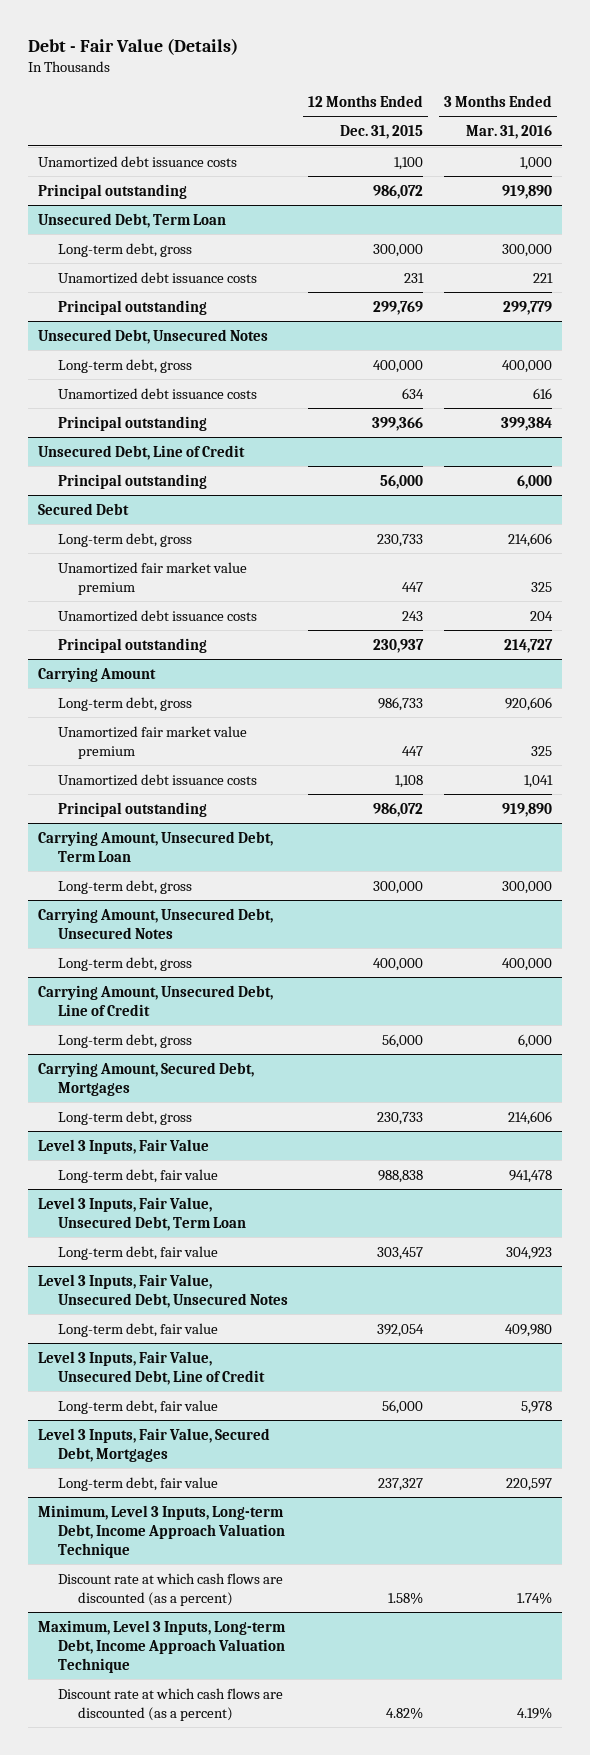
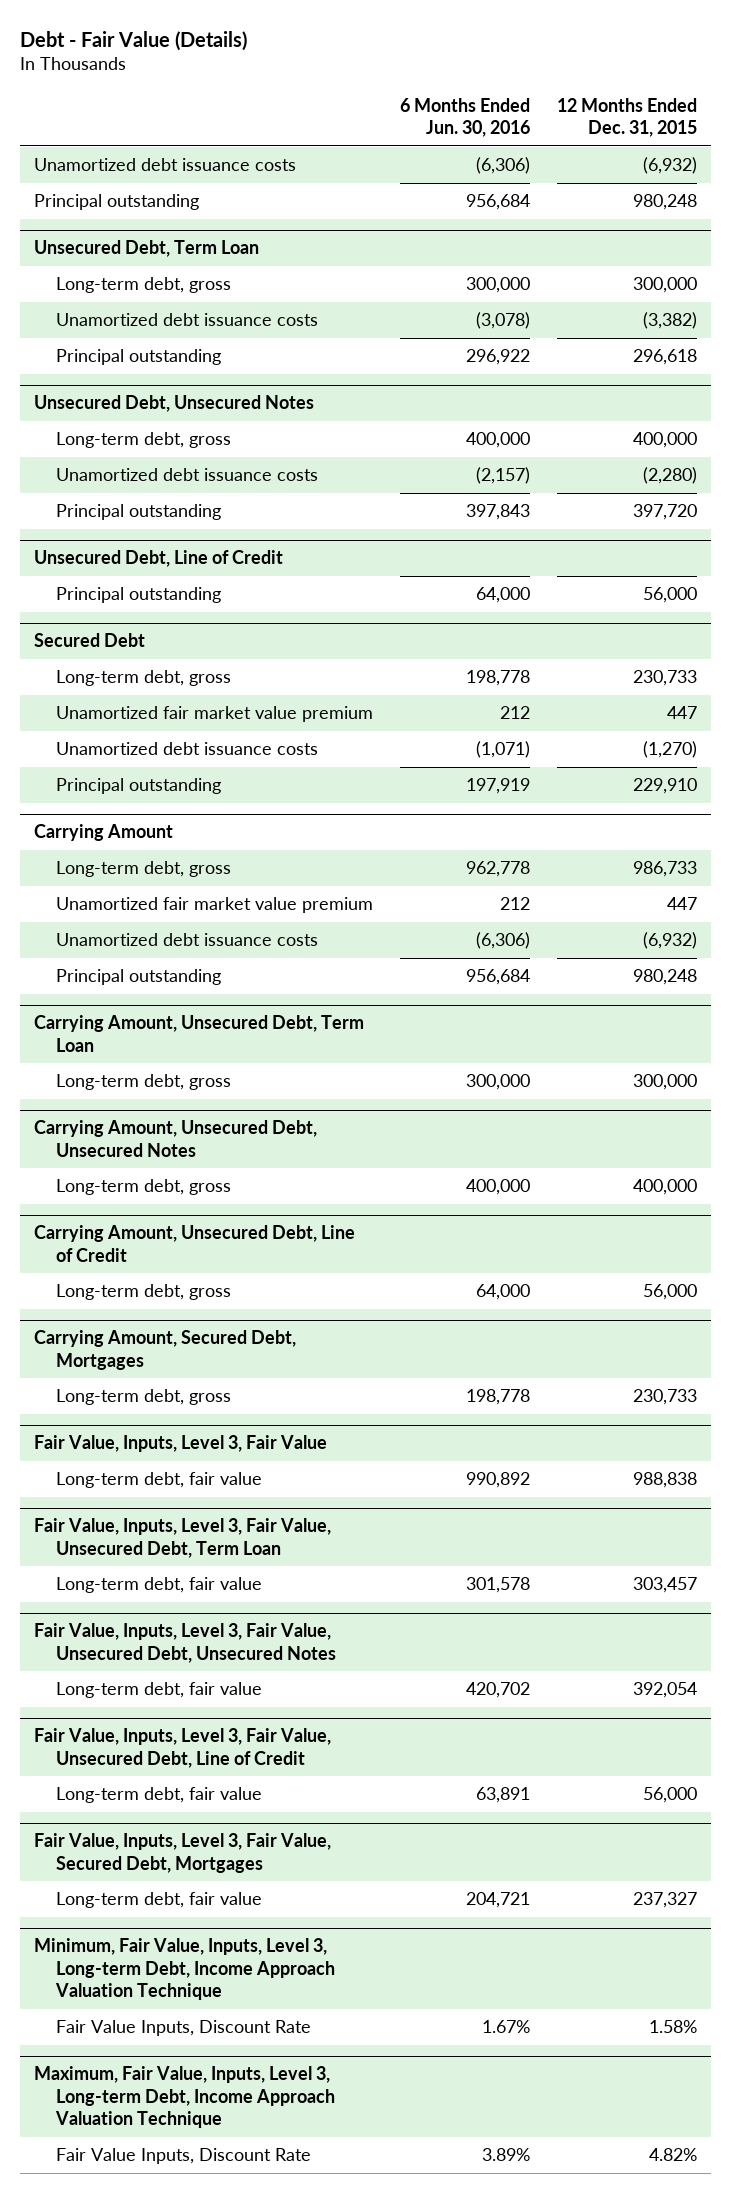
- | 12 Months Ended Dec. 31, 2015 | 3 Months Ended Mar. 31, 2016
+ | 6 Months Ended Jun. 30, 2016 | 12 Months Ended Dec. 31, 2015
- Unamortized debt issuance costs | 1,100 | 1,000
- Principal outstanding | 986,072 | 919,890
+ Unamortized debt issuance costs | (6,306) | (6,932)
+ Principal outstanding | 956,684 | 980,248
@ Unsecured Debt, Term Loan
- Unamortized debt issuance costs | 231 | 221
- Principal outstanding | 299,769 | 299,779
+ Unamortized debt issuance costs | (3,078) | (3,382)
+ Principal outstanding | 296,922 | 296,618
@ Unsecured Debt, Unsecured Notes
- Unamortized debt issuance costs | 634 | 616
- Principal outstanding | 399,366 | 399,384
+ Unamortized debt issuance costs | (2,157) | (2,280)
+ Principal outstanding | 397,843 | 397,720
@ Secured Debt
- Unamortized debt issuance costs | 243 | 204
- Principal outstanding | 230,937 | 214,727
+ Unamortized debt issuance costs | (1,071) | (1,270)
+ Principal outstanding | 197,919 | 229,910
@ Carrying Amount
- Unamortized debt issuance costs | 1,108 | 1,041
- Principal outstanding | 986,072 | 919,890
+ Unamortized debt issuance costs | (6,306) | (6,932)
+ Principal outstanding | 956,684 | 980,248
- Level 3 Inputs, Fair Value
+ Fair Value, Inputs, Level 3, Fair Value
- Level 3 Inputs, Fair Value, Unsecured Debt, Term Loan
+ Fair Value, Inputs, Level 3, Fair Value, Unsecured Debt, Term Loan
- Level 3 Inputs, Fair Value, Unsecured Debt, Unsecured Notes
+ Fair Value, Inputs, Level 3, Fair Value, Unsecured Debt, Unsecured Notes
- Level 3 Inputs, Fair Value, Unsecured Debt, Line of Credit
+ Fair Value, Inputs, Level 3, Fair Value, Unsecured Debt, Line of Credit
- Level 3 Inputs, Fair Value, Secured Debt, Mortgages
+ Fair Value, Inputs, Level 3, Fair Value, Secured Debt, Mortgages
- Minimum, Level 3 Inputs, Long-term Debt, Income Approach Valuation Technique
- Discount rate at which cash flows are discounted (as a percent) | 1.58% | 1.74%
- Maximum, Level 3 Inputs, Long-term Debt, Income Approach Valuation Technique
- Discount rate at which cash flows are discounted (as a percent) | 4.82% | 4.19%
+ Minimum, Fair Value, Inputs, Level 3, Long-term Debt, Income Approach Valuation Technique
+ Fair Value Inputs, Discount Rate | 1.67% | 1.58%
+ Maximum, Fair Value, Inputs, Level 3, Long-term Debt, Income Approach Valuation Technique
+ Fair Value Inputs, Discount Rate | 3.89% | 4.82%

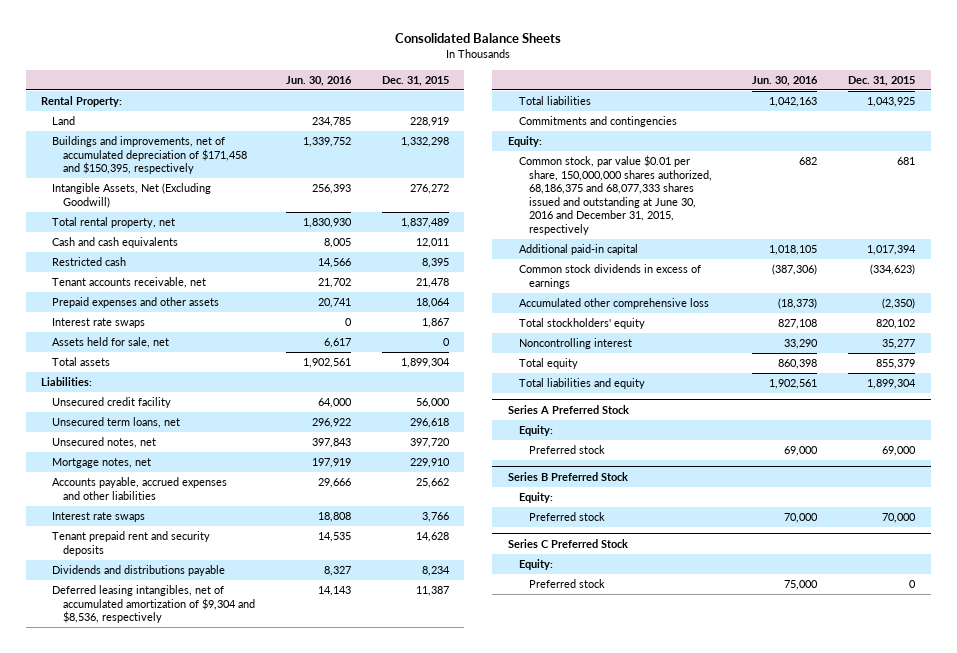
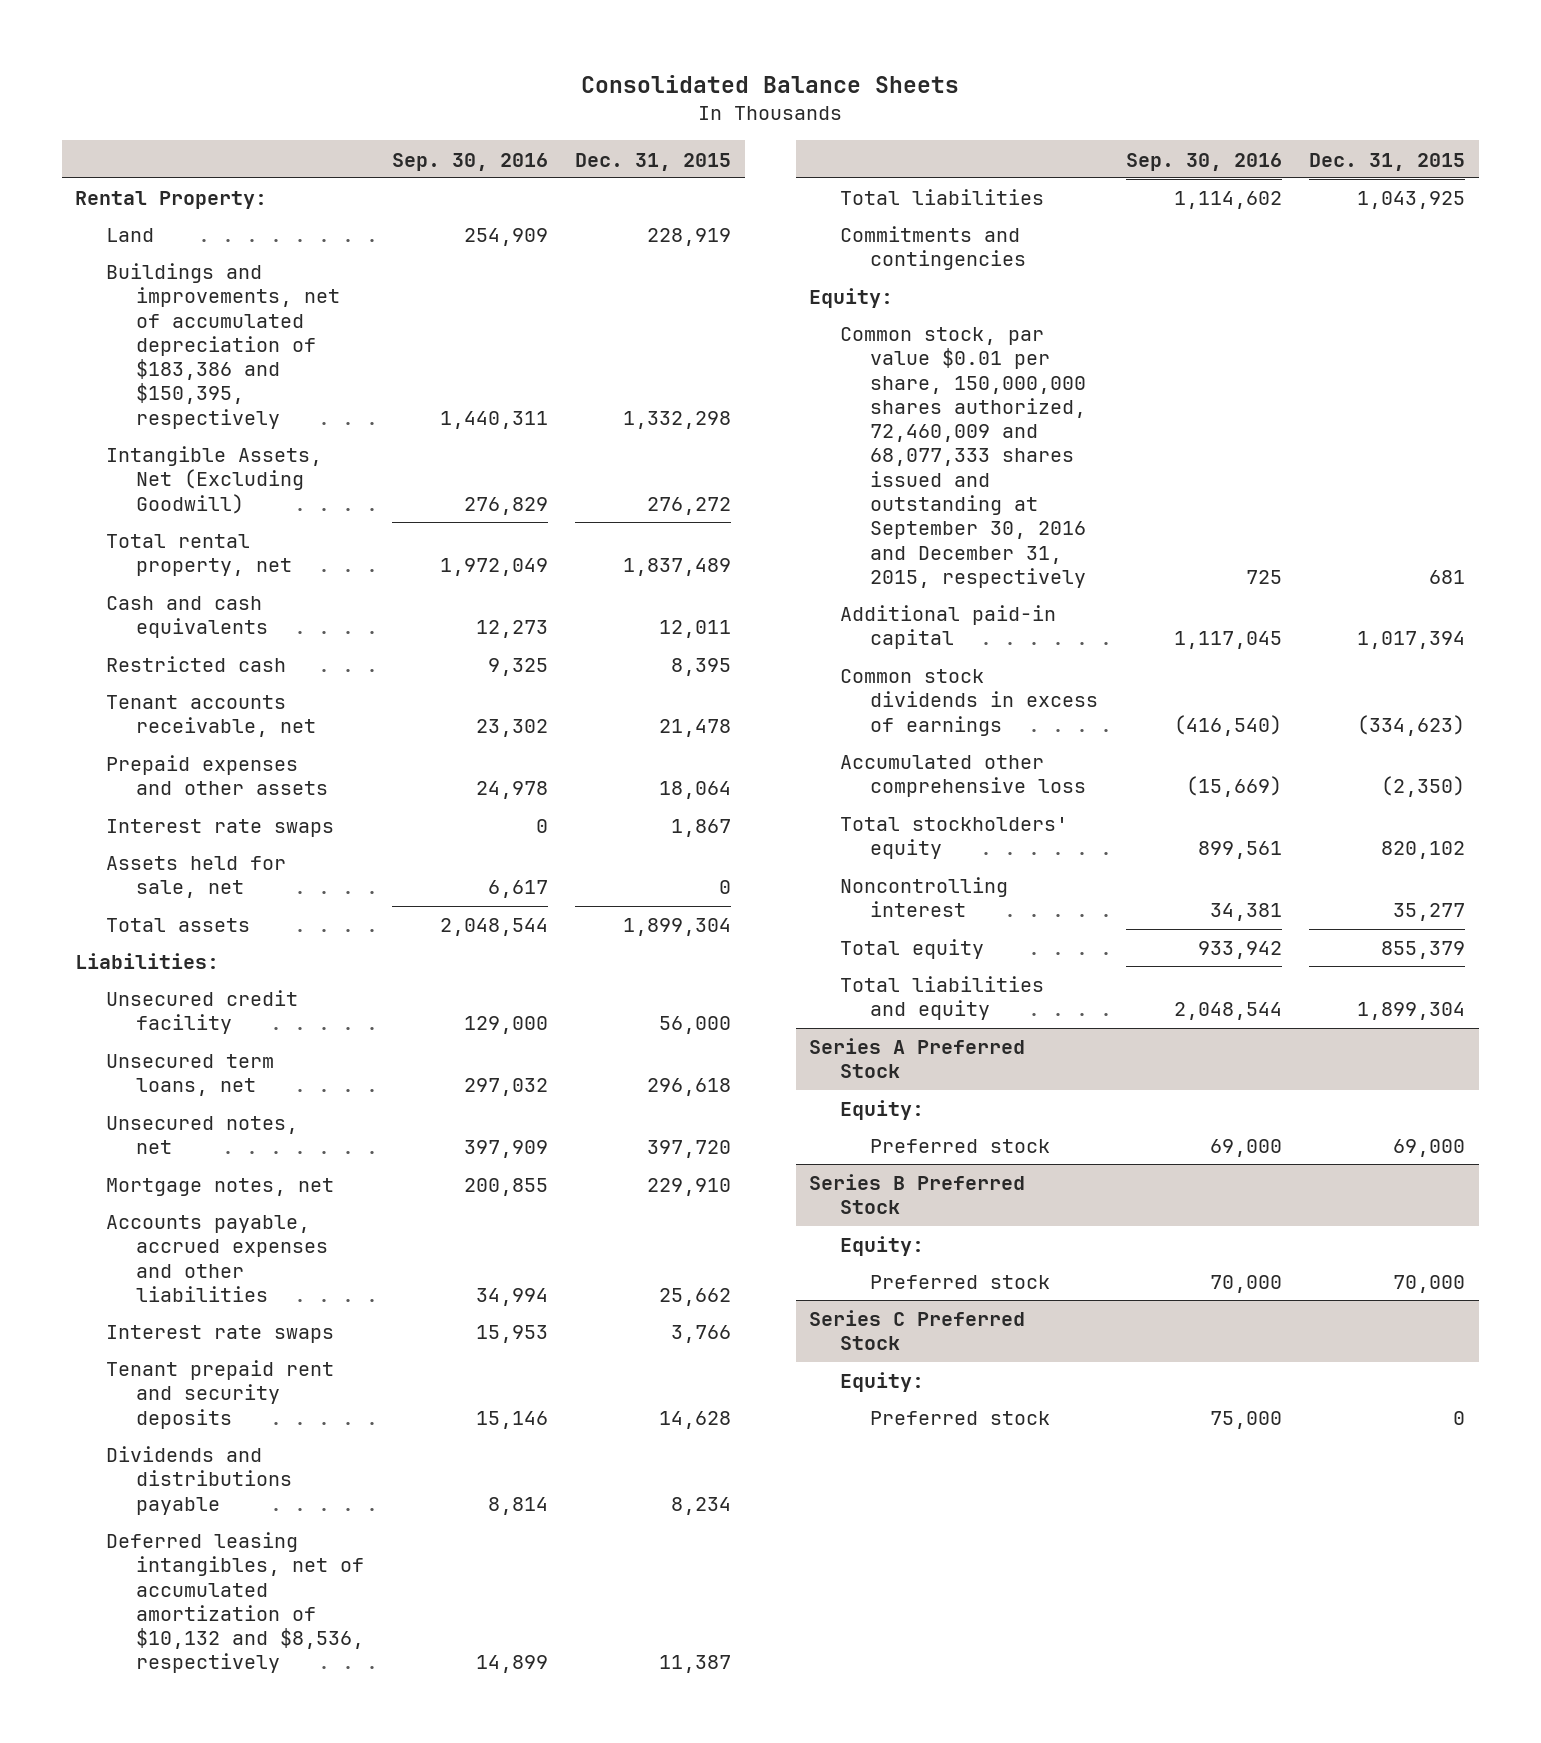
- | Jun. 30, 2016 | Dec. 31, 2015
+ | Sep. 30, 2016 | Dec. 31, 2015
- Buildings and improvements, net of accumulated depreciation of $171,458 and $150,395, respectively | 1,339,752 | 1,332,298
+ Buildings and improvements, net of accumulated depreciation of $183,386 and $150,395, respectively | 1,440,311 | 1,332,298
- Deferred leasing intangibles, net of accumulated amortization of $9,304 and $8,536, respectively | 14,143 | 11,387
+ Deferred leasing intangibles, net of accumulated amortization of $10,132 and $8,536, respectively | 14,899 | 11,387
- Common stock, par value $0.01 per share, 150,000,000 shares authorized, 68,186,375 and 68,077,333 shares issued and outstanding at June 30, 2016 and December 31, 2015, respectively | 682 | 681
+ Common stock, par value $0.01 per share, 150,000,000 shares authorized, 72,460,009 and 68,077,333 shares issued and outstanding at September 30, 2016 and December 31, 2015, respectively | 725 | 681

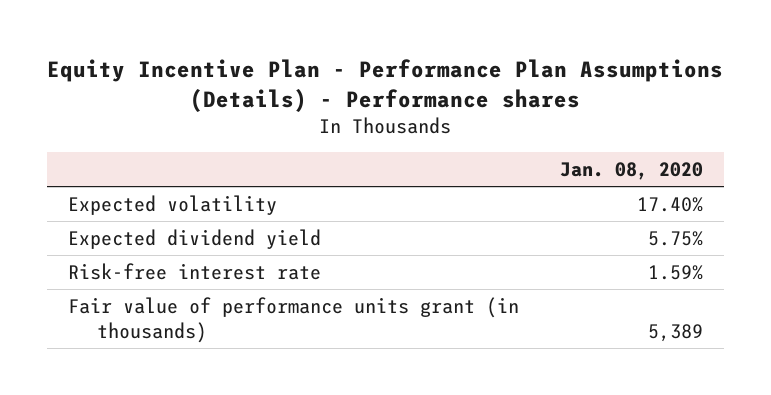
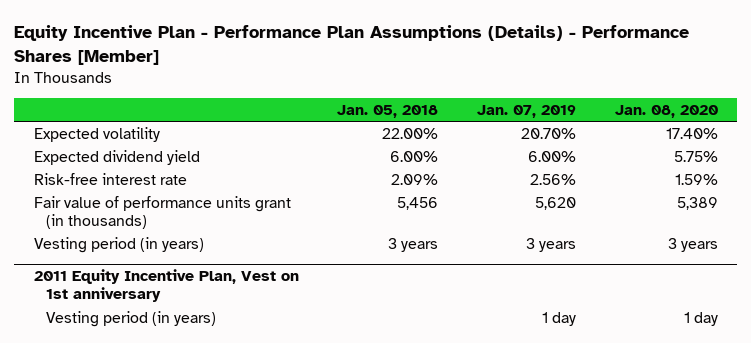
- Equity Incentive Plan - Performance Plan Assumptions (Details) - Performance shares
+ Equity Incentive Plan - Performance Plan Assumptions (Details) - Performance Shares [Member]
- | Jan. 08, 2020
+ | Jan. 05, 2018 | Jan. 07, 2019 | Jan. 08, 2020
+ Vesting period (in years) | 3 years | 3 years | 3 years
+ 2011 Equity Incentive Plan, Vest on 1st anniversary
+ Vesting period (in years) | | 1 day | 1 day

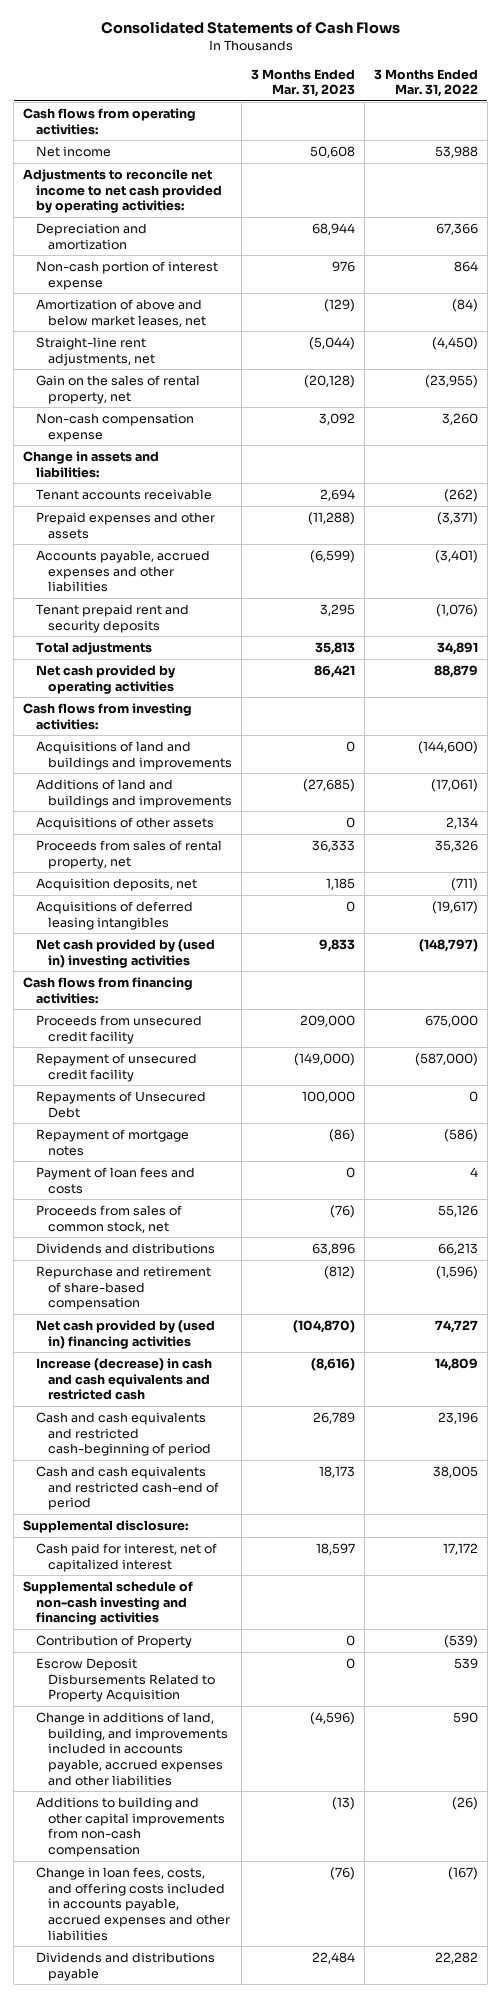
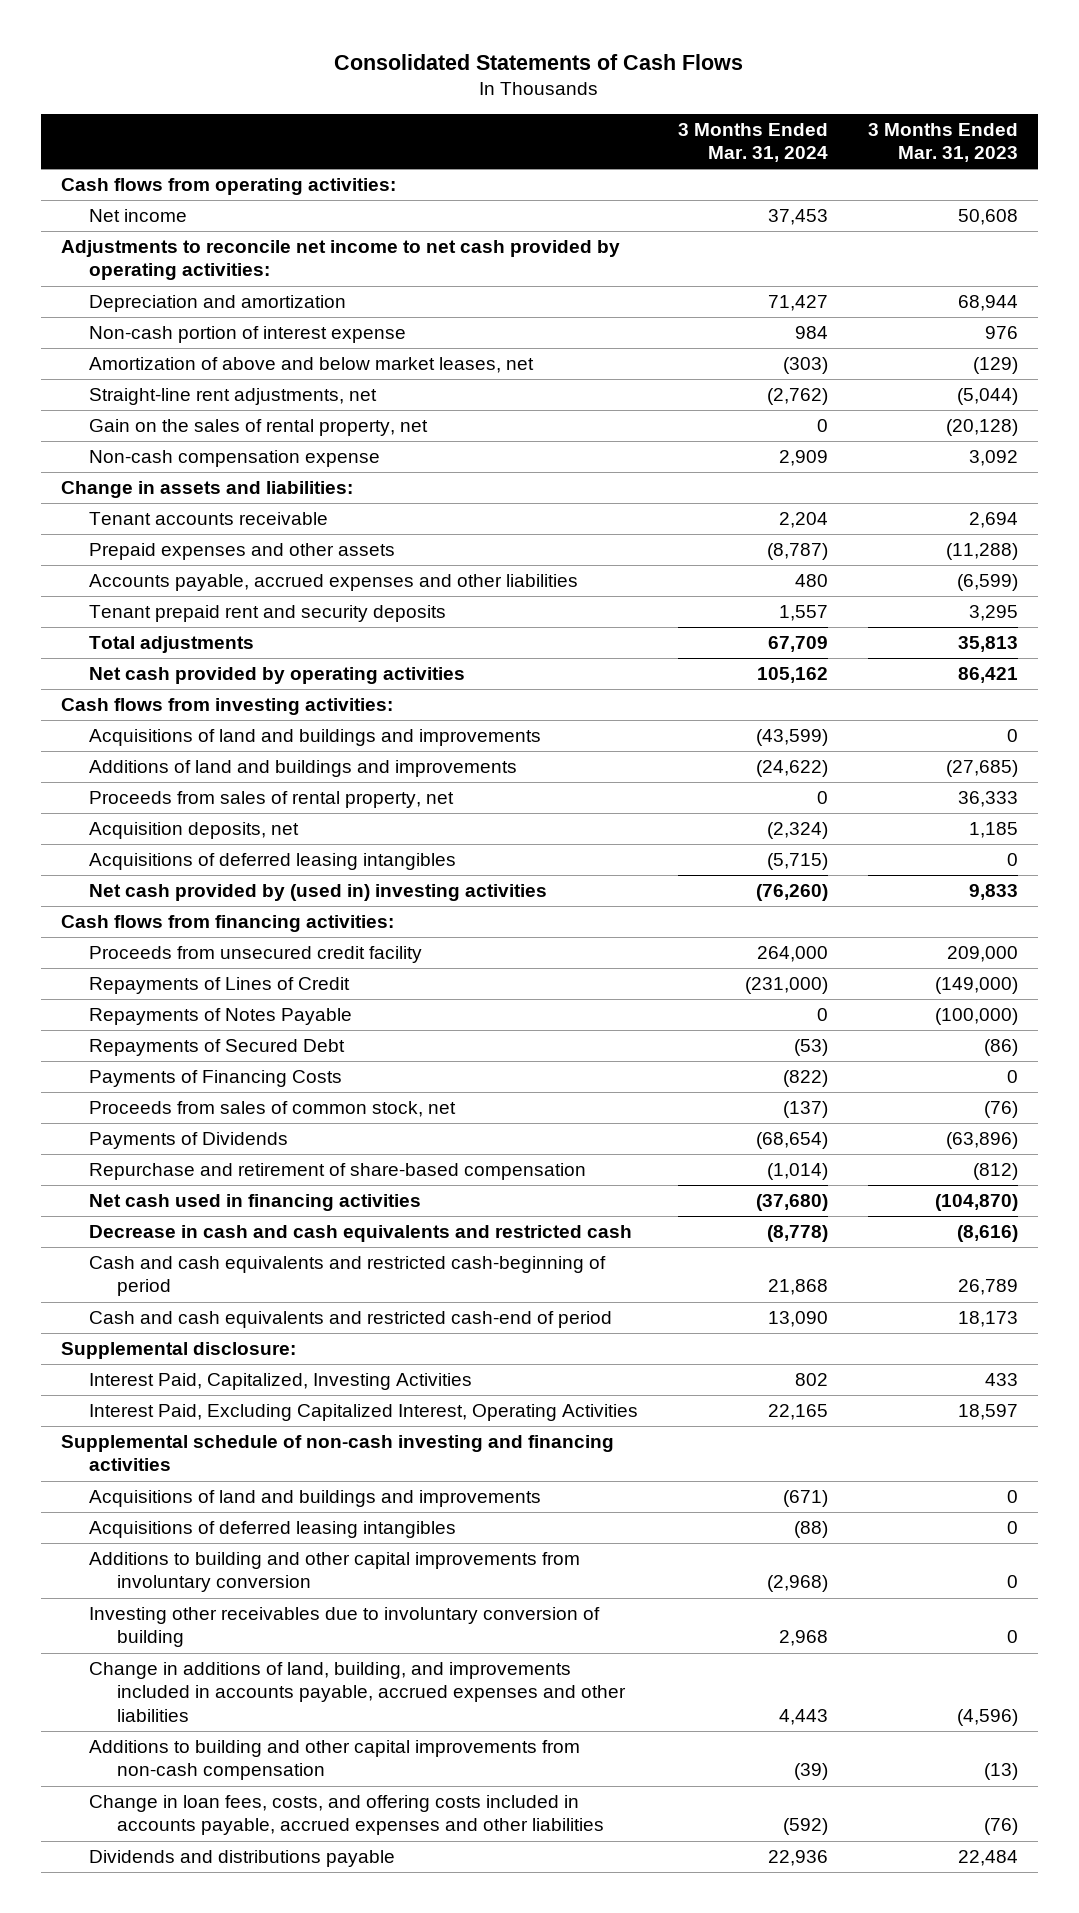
- | 3 Months Ended Mar. 31, 2023 | 3 Months Ended Mar. 31, 2022
+ | 3 Months Ended Mar. 31, 2024 | 3 Months Ended Mar. 31, 2023
- Acquisitions of other assets | 0 | 2,134
- Repayment of unsecured credit facility | (149,000) | (587,000)
- Repayments of Unsecured Debt | 100,000 | 0
- Repayment of mortgage notes | (86) | (586)
- Payment of loan fees and costs | 0 | 4
+ Repayments of Lines of Credit | (231,000) | (149,000)
+ Repayments of Notes Payable | 0 | (100,000)
+ Repayments of Secured Debt | (53) | (86)
+ Payments of Financing Costs | (822) | 0
- Dividends and distributions | 63,896 | 66,213
+ Payments of Dividends | (68,654) | (63,896)
- Net cash provided by (used in) financing activities | (104,870) | 74,727
- Increase (decrease) in cash and cash equivalents and restricted cash | (8,616) | 14,809
+ Net cash used in financing activities | (37,680) | (104,870)
+ Decrease in cash and cash equivalents and restricted cash | (8,778) | (8,616)
- Cash paid for interest, net of capitalized interest | 18,597 | 17,172
+ Interest Paid, Capitalized, Investing Activities | 802 | 433
+ Interest Paid, Excluding Capitalized Interest, Operating Activities | 22,165 | 18,597
- Contribution of Property | 0 | (539)
- Escrow Deposit Disbursements Related to Property Acquisition | 0 | 539
+ Acquisitions of land and buildings and improvements | (671) | 0
+ Acquisitions of deferred leasing intangibles | (88) | 0
+ Additions to building and other capital improvements from involuntary conversion | (2,968) | 0
+ Investing other receivables due to involuntary conversion of building | 2,968 | 0

